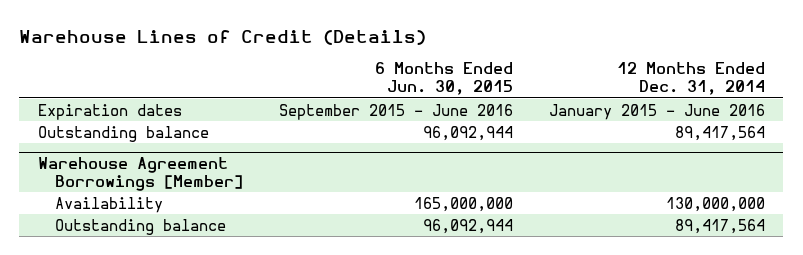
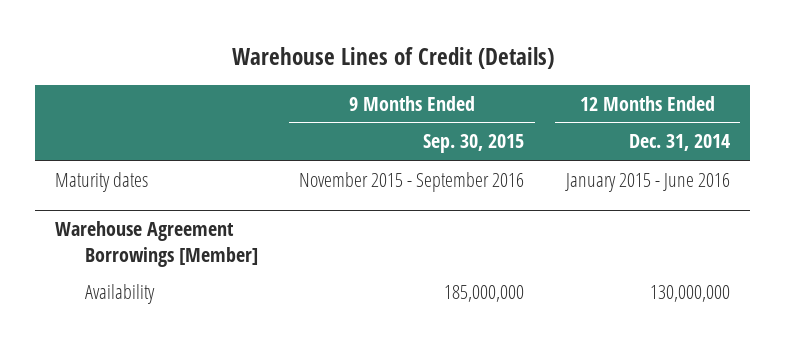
- | 6 Months Ended Jun. 30, 2015 | 12 Months Ended Dec. 31, 2014
+ | 9 Months Ended Sep. 30, 2015 | 12 Months Ended Dec. 31, 2014
- Expiration dates | September 2015 - June 2016 | January 2015 - June 2016
- Outstanding balance | 96,092,944 | 89,417,564
+ Maturity dates | November 2015 - September 2016 | January 2015 - June 2016
@ Warehouse Agreement Borrowings [Member]
- Outstanding balance | 96,092,944 | 89,417,564

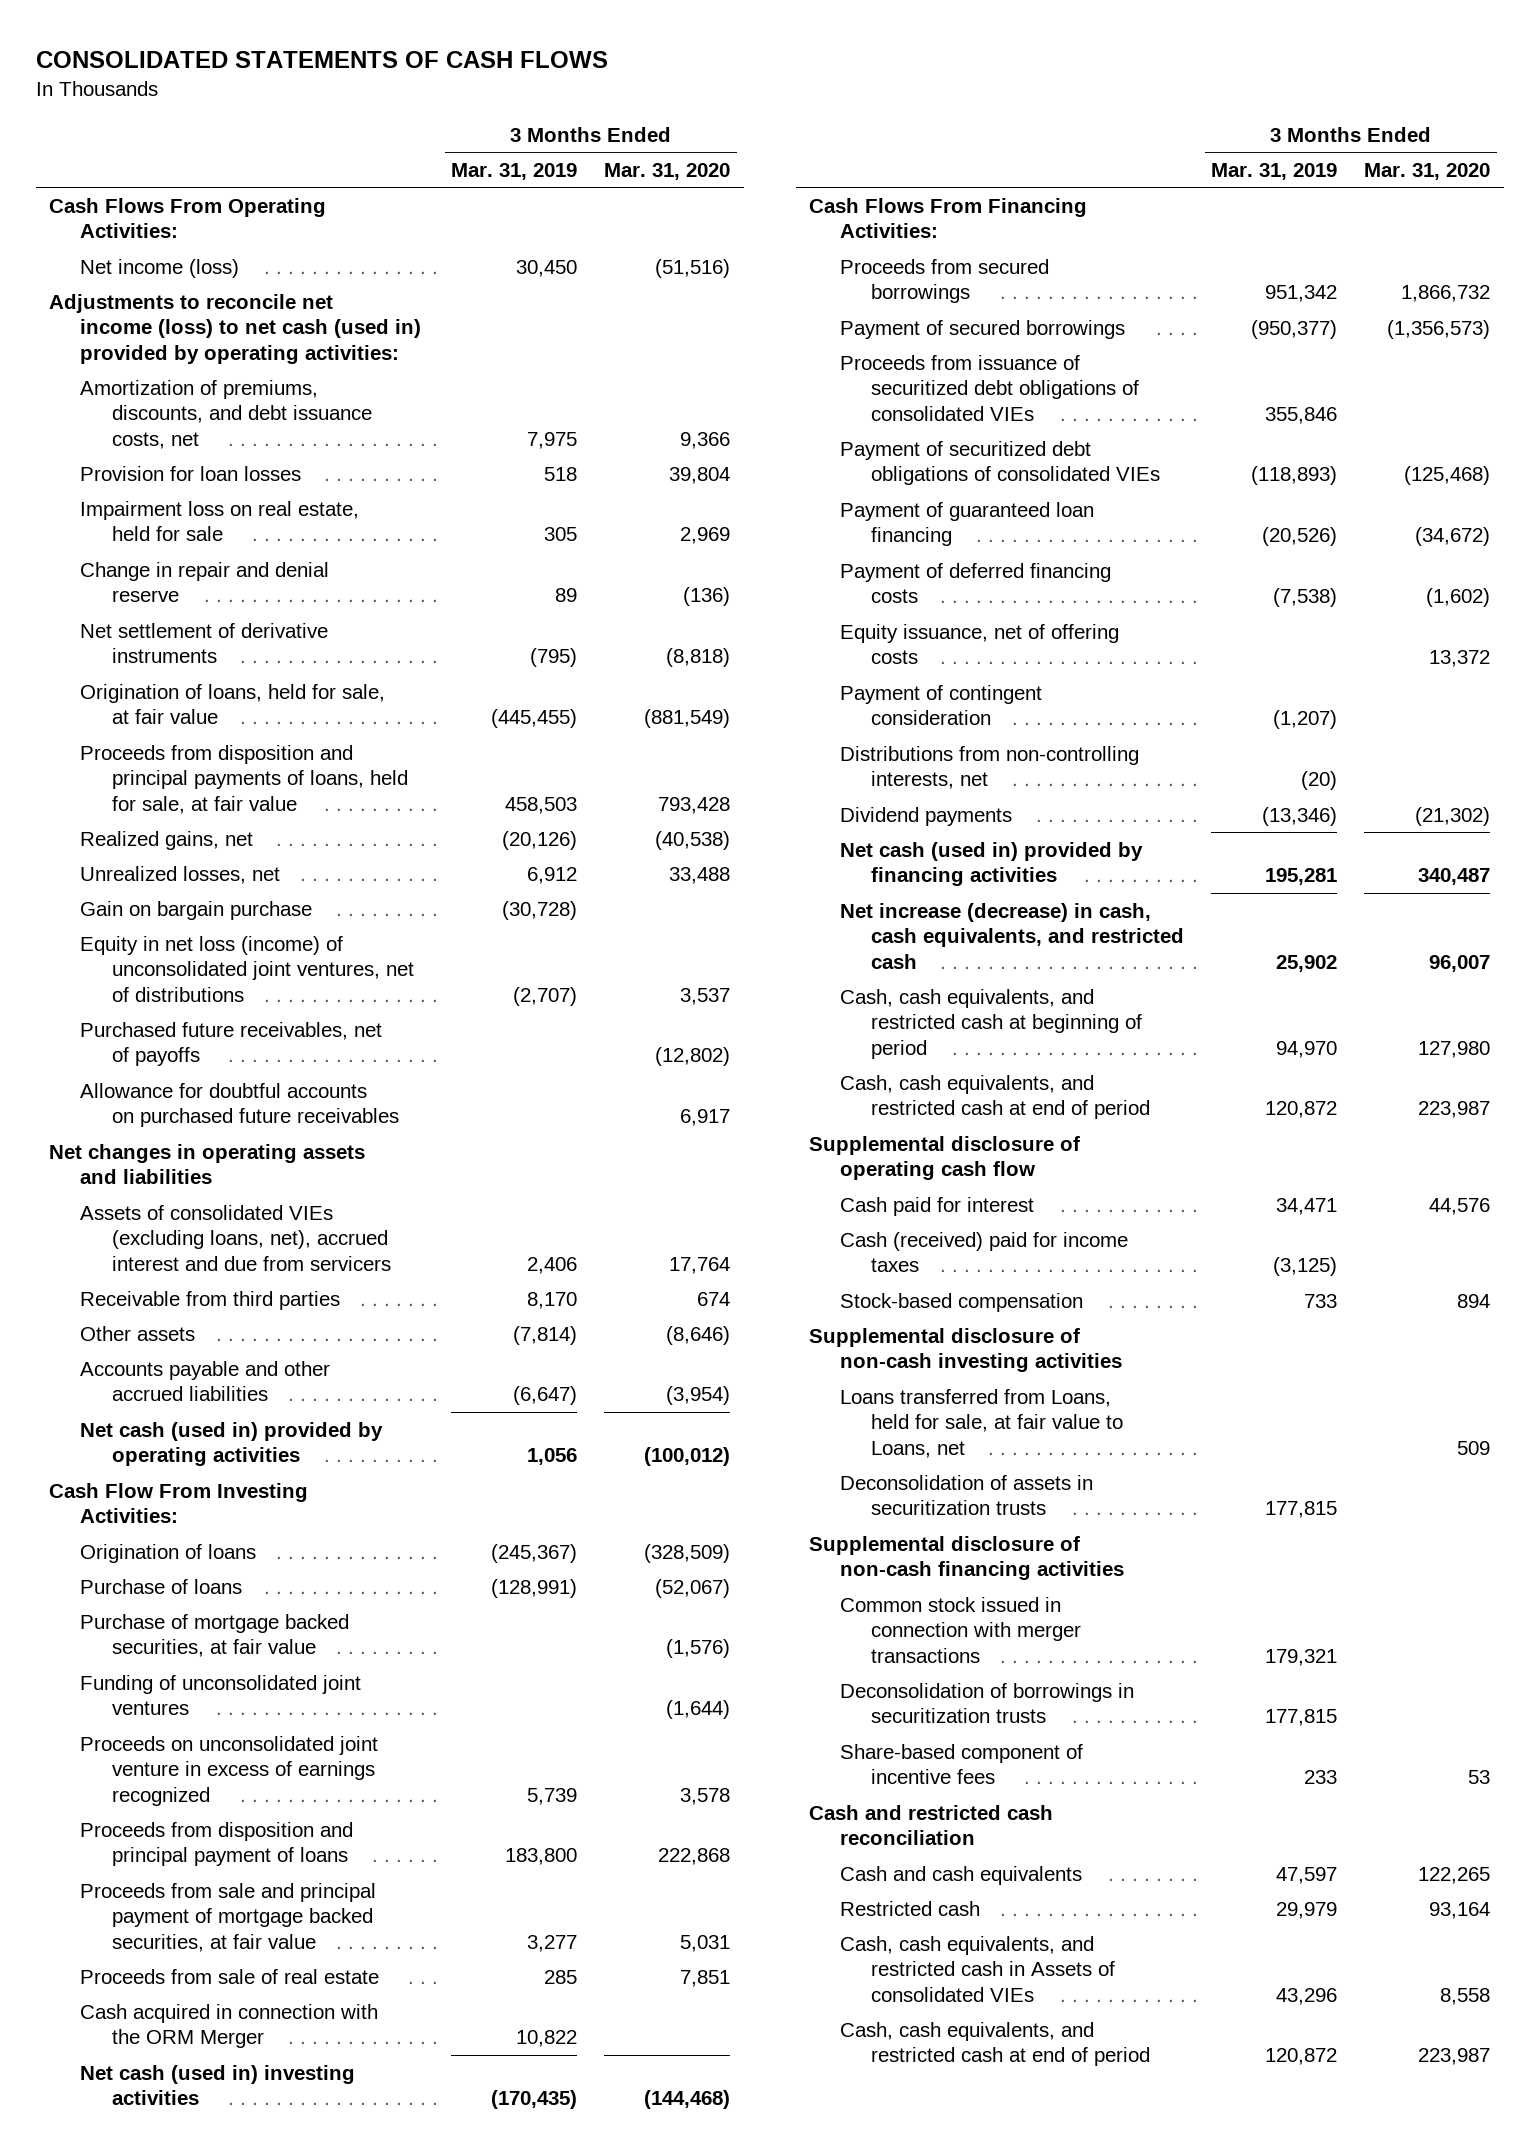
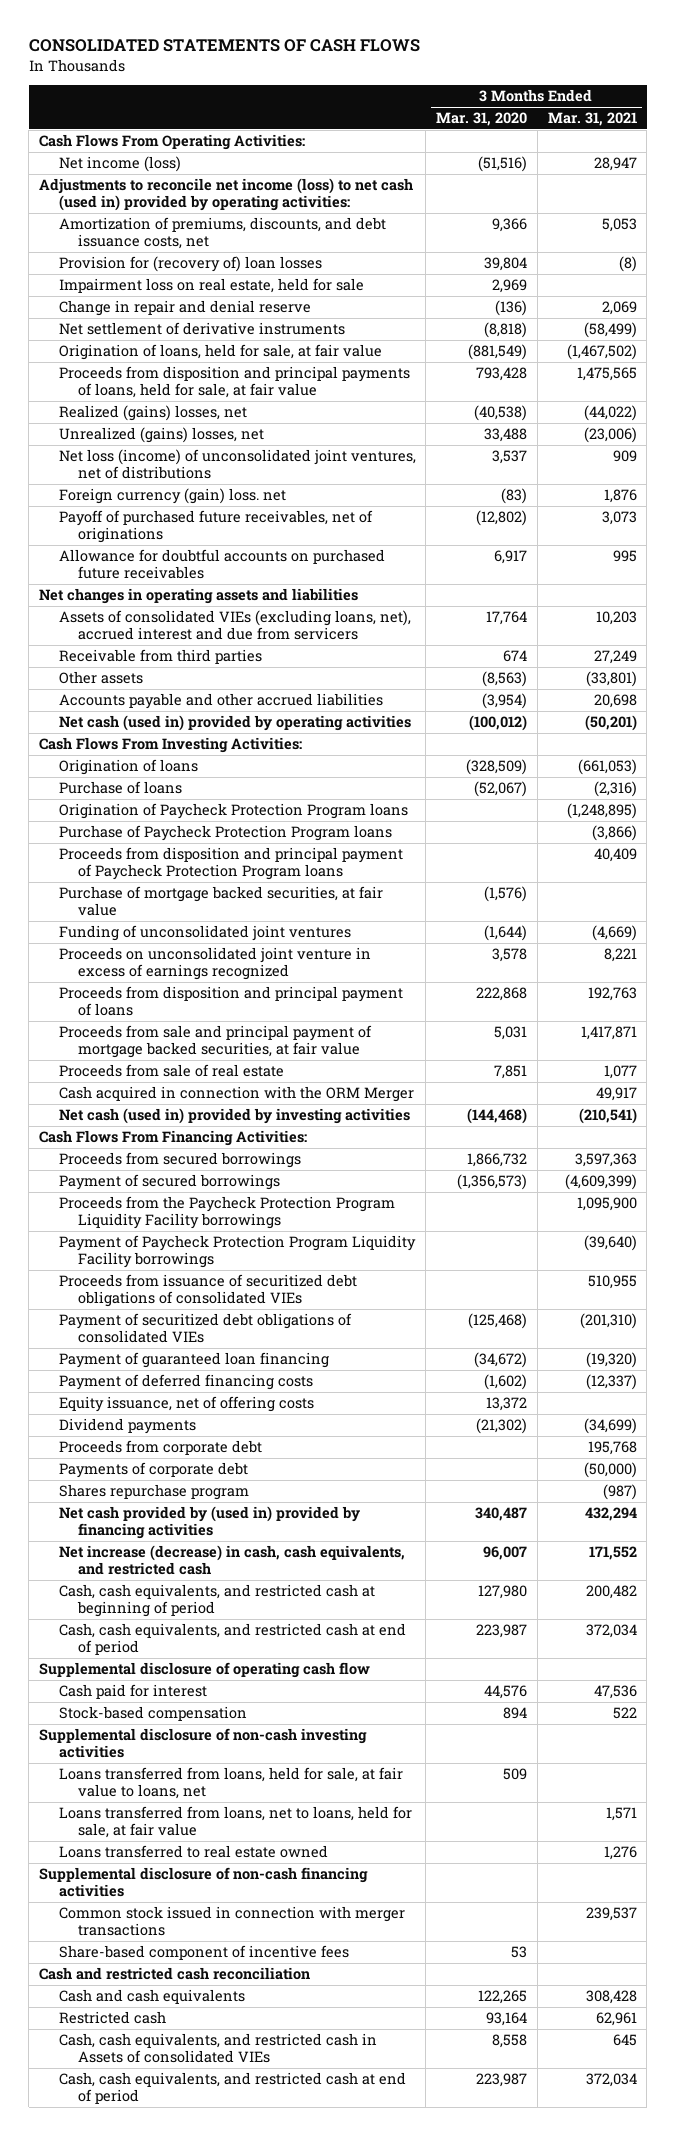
- | 3 Months Ended Mar. 31, 2019 | 3 Months Ended Mar. 31, 2020
+ | 3 Months Ended Mar. 31, 2020 | 3 Months Ended Mar. 31, 2021
- Provision for loan losses | 518 | 39,804
+ Provision for (recovery of) loan losses | 39,804 | (8)
- Realized gains, net | (20,126) | (40,538)
- Unrealized losses, net | 6,912 | 33,488
- Gain on bargain purchase | (30,728) |
- Equity in net loss (income) of unconsolidated joint ventures, net of distributions | (2,707) | 3,537
- Purchased future receivables, net of payoffs | | (12,802)
+ Realized (gains) losses, net | (40,538) | (44,022)
+ Unrealized (gains) losses, net | 33,488 | (23,006)
+ Net loss (income) of unconsolidated joint ventures, net of distributions | 3,537 | 909
+ Foreign currency (gain) loss. net | (83) | 1,876
+ Payoff of purchased future receivables, net of originations | (12,802) | 3,073
- Other assets | (7,814) | (8,646)
+ Other assets | (8,563) | (33,801)
- Cash Flow From Investing Activities:
+ Cash Flows From Investing Activities:
+ Origination of Paycheck Protection Program loans | | (1,248,895)
+ Purchase of Paycheck Protection Program loans | | (3,866)
+ Proceeds from disposition and principal payment of Paycheck Protection Program loans | | 40,409
- Net cash (used in) investing activities | (170,435) | (144,468)
+ Net cash (used in) provided by investing activities | (144,468) | (210,541)
+ Proceeds from the Paycheck Protection Program Liquidity Facility borrowings | | 1,095,900
+ Payment of Paycheck Protection Program Liquidity Facility borrowings | | (39,640)
- Payment of contingent consideration | (1,207) |
- Distributions from non-controlling interests, net | (20) |
- Net cash (used in) provided by financing activities | 195,281 | 340,487
+ Proceeds from corporate debt | | 195,768
+ Payments of corporate debt | | (50,000)
+ Shares repurchase program | | (987)
+ Net cash provided by (used in) provided by financing activities | 340,487 | 432,294
- Cash (received) paid for income taxes | (3,125) |
- Loans transferred from Loans, held for sale, at fair value to Loans, net | | 509
- Deconsolidation of assets in securitization trusts | 177,815 |
+ Loans transferred from loans, held for sale, at fair value to loans, net | 509 |
+ Loans transferred from loans, net to loans, held for sale, at fair value | | 1,571
+ Loans transferred to real estate owned | | 1,276
- Deconsolidation of borrowings in securitization trusts | 177,815 |

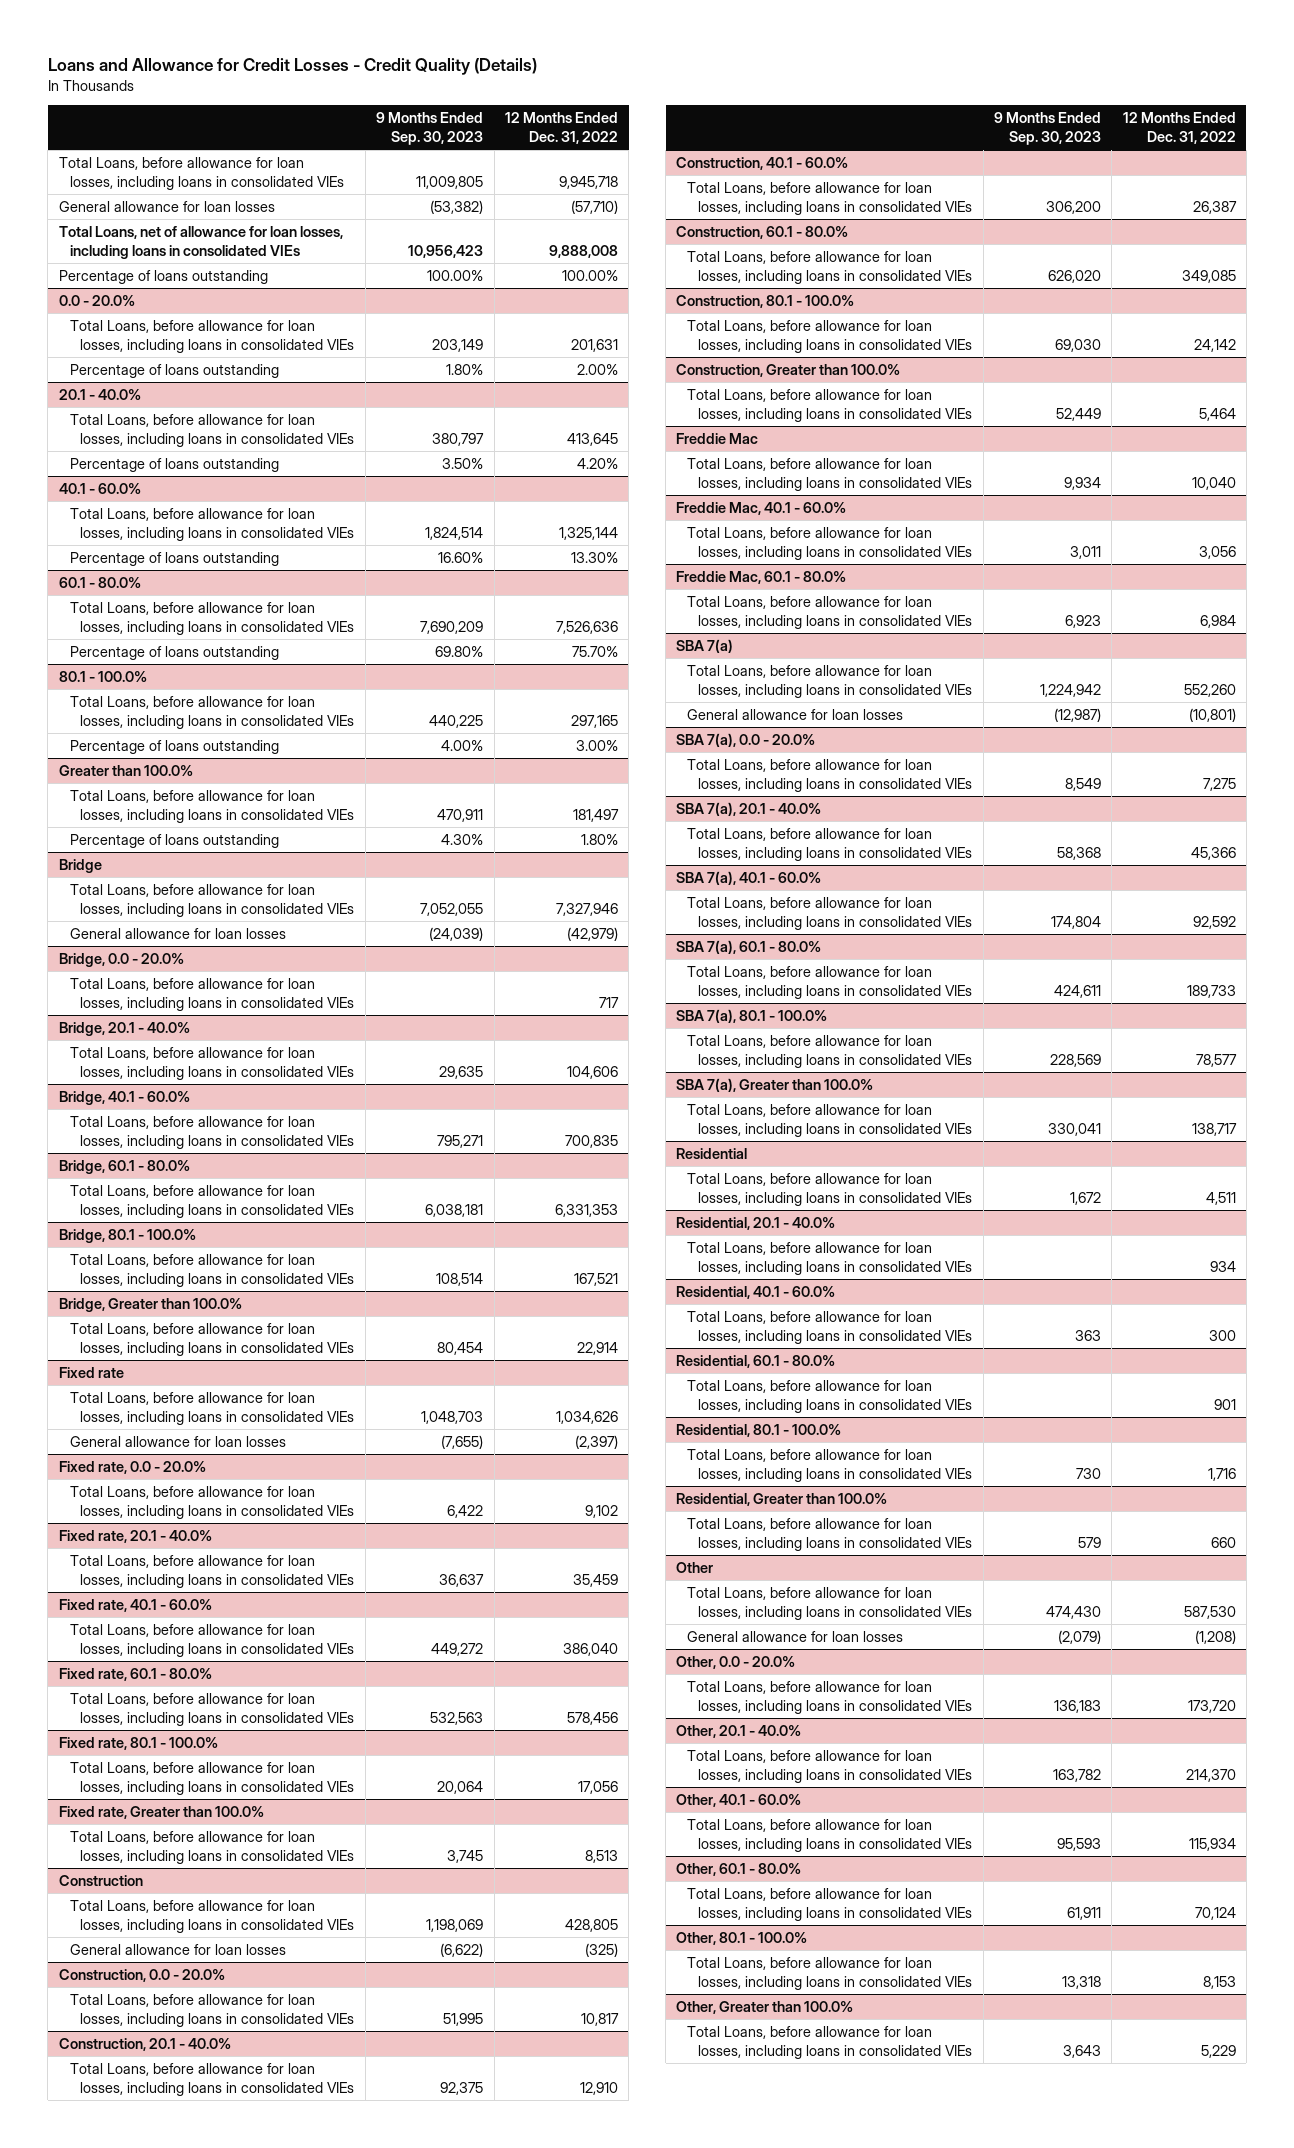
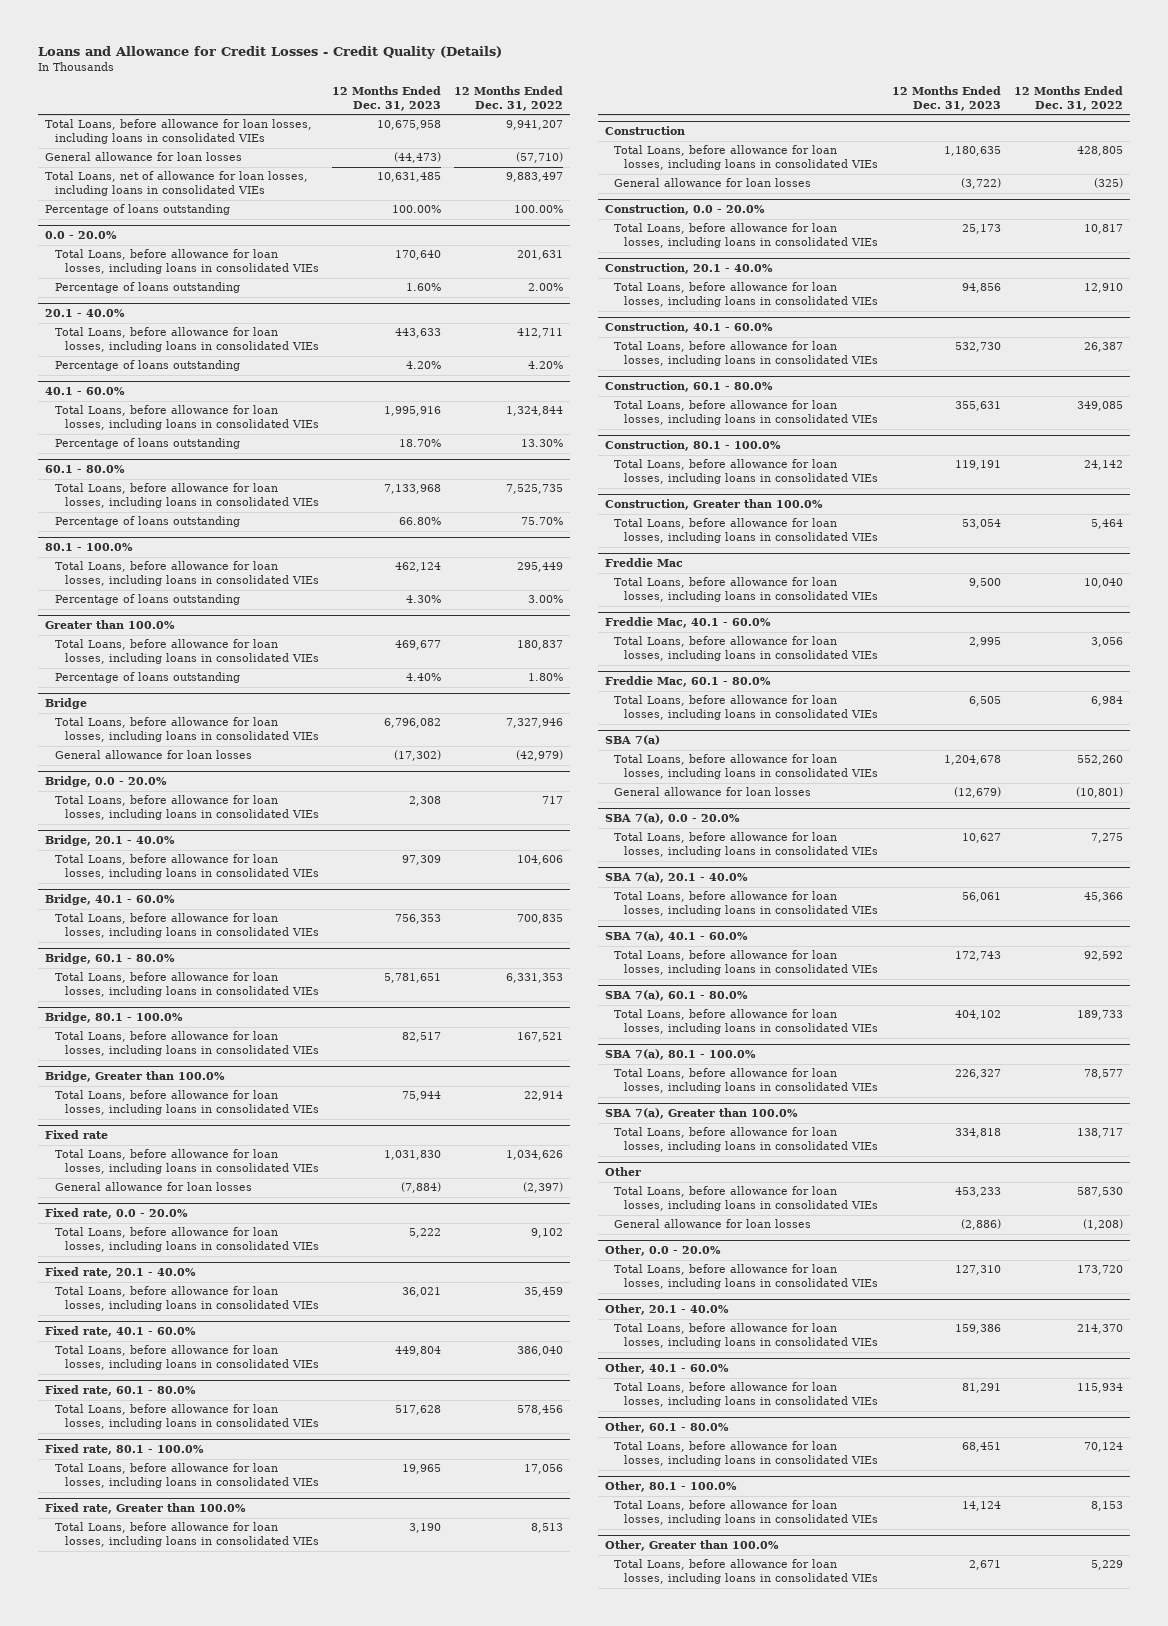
- | 9 Months Ended Sep. 30, 2023 | 12 Months Ended Dec. 31, 2022
+ | 12 Months Ended Dec. 31, 2023 | 12 Months Ended Dec. 31, 2022
- Total Loans, before allowance for loan losses, including loans in consolidated VIEs | 11,009,805 | 9,945,718
+ Total Loans, before allowance for loan losses, including loans in consolidated VIEs | 10,675,958 | 9,941,207
- Total Loans, net of allowance for loan losses, including loans in consolidated VIEs | 10,956,423 | 9,888,008
+ Total Loans, net of allowance for loan losses, including loans in consolidated VIEs | 10,631,485 | 9,883,497
@ 20.1 - 40.0%
- Total Loans, before allowance for loan losses, including loans in consolidated VIEs | 380,797 | 413,645
+ Total Loans, before allowance for loan losses, including loans in consolidated VIEs | 443,633 | 412,711
@ 40.1 - 60.0%
- Total Loans, before allowance for loan losses, including loans in consolidated VIEs | 1,824,514 | 1,325,144
+ Total Loans, before allowance for loan losses, including loans in consolidated VIEs | 1,995,916 | 1,324,844
@ 60.1 - 80.0%
- Total Loans, before allowance for loan losses, including loans in consolidated VIEs | 7,690,209 | 7,526,636
+ Total Loans, before allowance for loan losses, including loans in consolidated VIEs | 7,133,968 | 7,525,735
@ 80.1 - 100.0%
- Total Loans, before allowance for loan losses, including loans in consolidated VIEs | 440,225 | 297,165
+ Total Loans, before allowance for loan losses, including loans in consolidated VIEs | 462,124 | 295,449
@ Greater than 100.0%
- Total Loans, before allowance for loan losses, including loans in consolidated VIEs | 470,911 | 181,497
+ Total Loans, before allowance for loan losses, including loans in consolidated VIEs | 469,677 | 180,837
- Residential
- Total Loans, before allowance for loan losses, including loans in consolidated VIEs | 1,672 | 4,511
- Residential, 20.1 - 40.0%
- Total Loans, before allowance for loan losses, including loans in consolidated VIEs | | 934
- Residential, 40.1 - 60.0%
- Total Loans, before allowance for loan losses, including loans in consolidated VIEs | 363 | 300
- Residential, 60.1 - 80.0%
- Total Loans, before allowance for loan losses, including loans in consolidated VIEs | | 901
- Residential, 80.1 - 100.0%
- Total Loans, before allowance for loan losses, including loans in consolidated VIEs | 730 | 1,716
- Residential, Greater than 100.0%
- Total Loans, before allowance for loan losses, including loans in consolidated VIEs | 579 | 660

